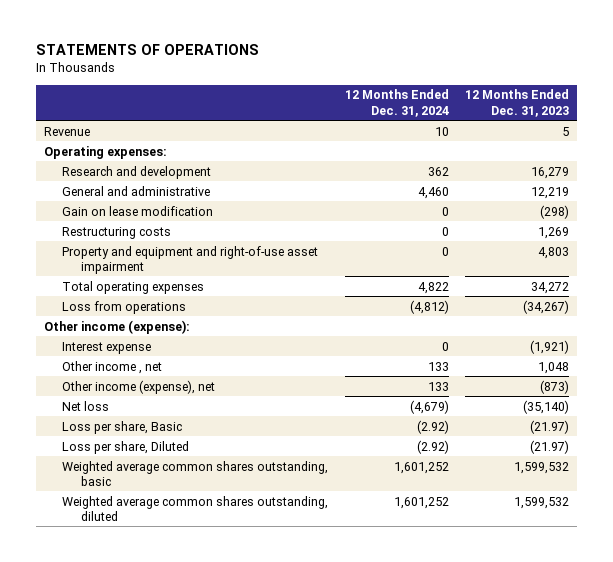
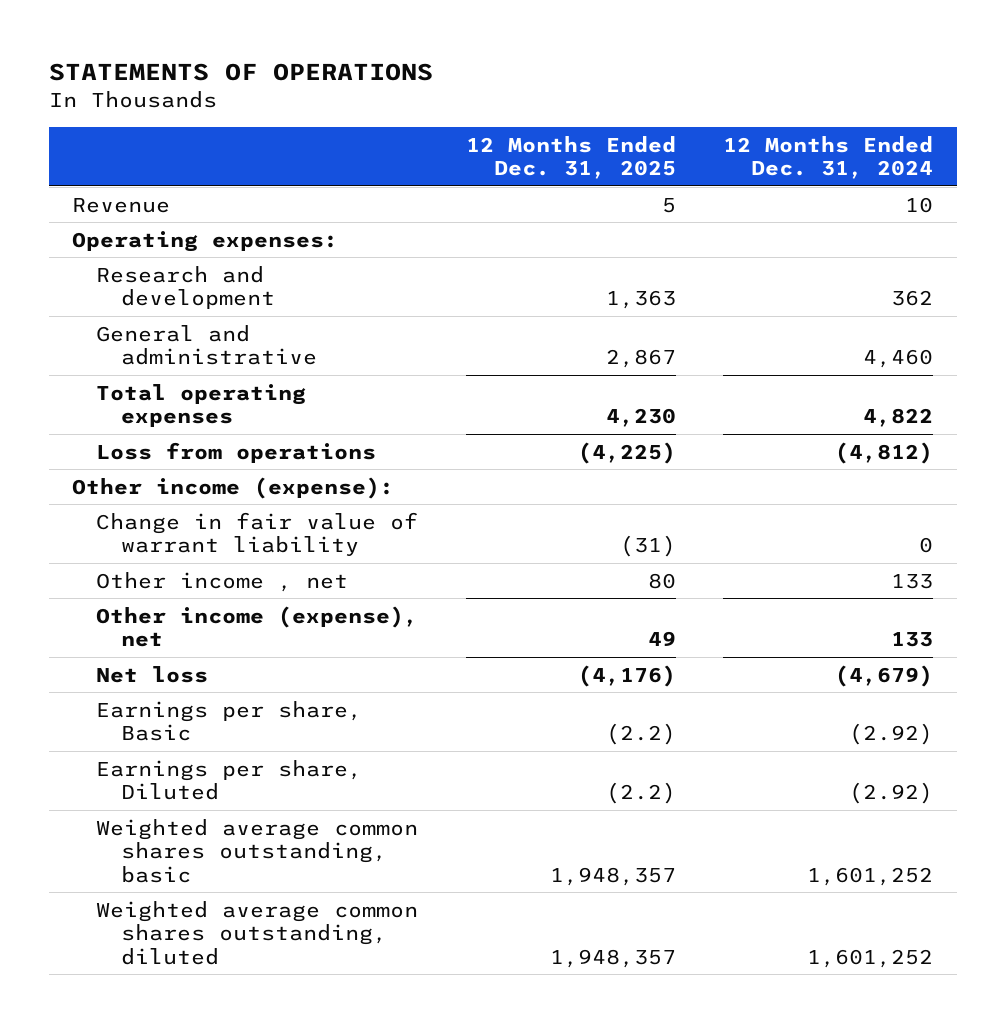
- | 12 Months Ended Dec. 31, 2024 | 12 Months Ended Dec. 31, 2023
+ | 12 Months Ended Dec. 31, 2025 | 12 Months Ended Dec. 31, 2024
- Gain on lease modification | 0 | (298)
- Restructuring costs | 0 | 1,269
- Property and equipment and right-of-use asset impairment | 0 | 4,803
- Interest expense | 0 | (1,921)
+ Change in fair value of warrant liability | (31) | 0
- Loss per share, Basic | (2.92) | (21.97)
- Loss per share, Diluted | (2.92) | (21.97)
+ Earnings per share, Basic | (2.2) | (2.92)
+ Earnings per share, Diluted | (2.2) | (2.92)

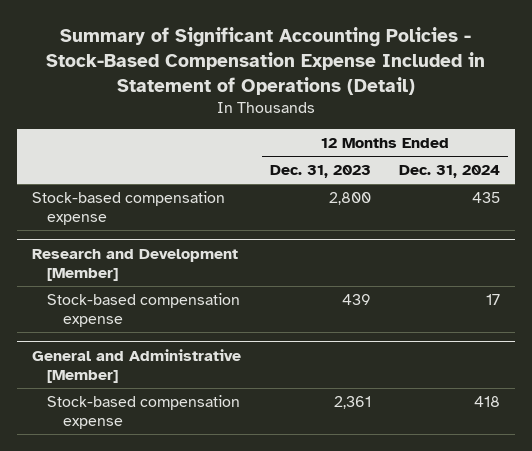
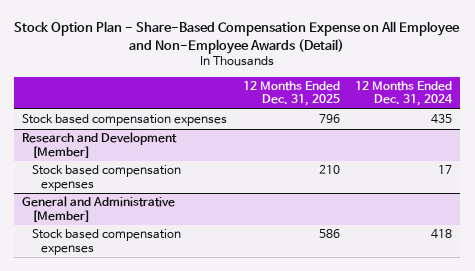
- Summary of Significant Accounting Policies - Stock-Based Compensation Expense Included in Statement of Operations (Detail)
+ Stock Option Plan - Share-Based Compensation Expense on All Employee and Non-Employee Awards (Detail)
- | 12 Months Ended Dec. 31, 2023 | 12 Months Ended Dec. 31, 2024
+ | 12 Months Ended Dec. 31, 2025 | 12 Months Ended Dec. 31, 2024
- Stock-based compensation expense | 2,800 | 435
+ Stock based compensation expenses | 796 | 435
@ Research and Development [Member]
- Stock-based compensation expense | 439 | 17
+ Stock based compensation expenses | 210 | 17
@ General and Administrative [Member]
- Stock-based compensation expense | 2,361 | 418
+ Stock based compensation expenses | 586 | 418

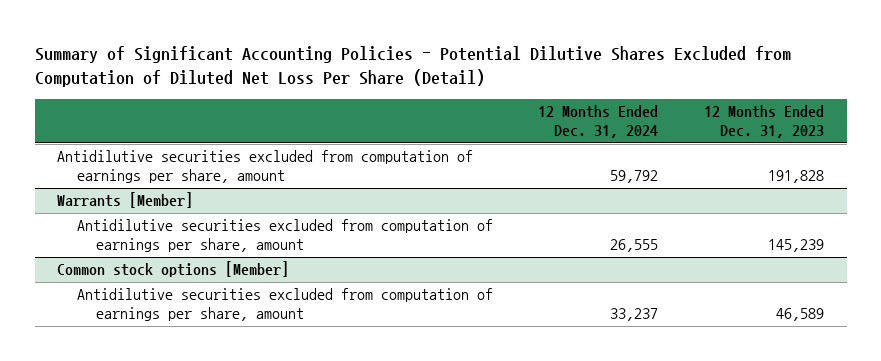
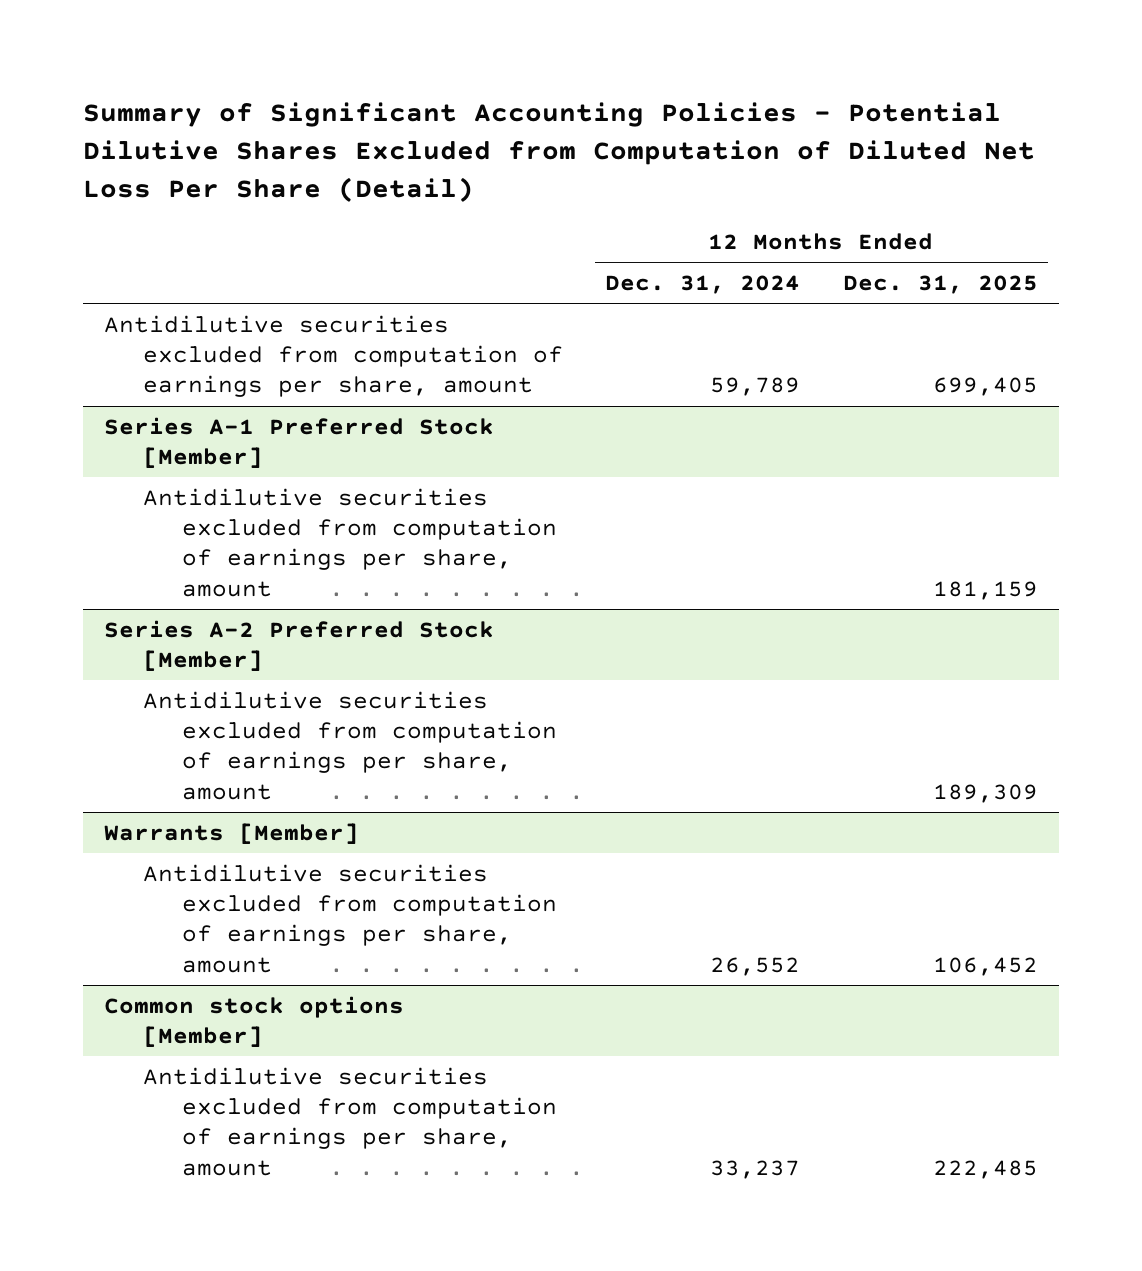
- | 12 Months Ended Dec. 31, 2024 | 12 Months Ended Dec. 31, 2023
+ | 12 Months Ended Dec. 31, 2024 | 12 Months Ended Dec. 31, 2025
- Antidilutive securities excluded from computation of earnings per share, amount | 59,792 | 191,828
+ Antidilutive securities excluded from computation of earnings per share, amount | 59,789 | 699,405
+ Series A-1 Preferred Stock [Member]
+ Antidilutive securities excluded from computation of earnings per share, amount | | 181,159
+ Series A-2 Preferred Stock [Member]
+ Antidilutive securities excluded from computation of earnings per share, amount | | 189,309
@ Warrants [Member]
- Antidilutive securities excluded from computation of earnings per share, amount | 26,555 | 145,239
+ Antidilutive securities excluded from computation of earnings per share, amount | 26,552 | 106,452

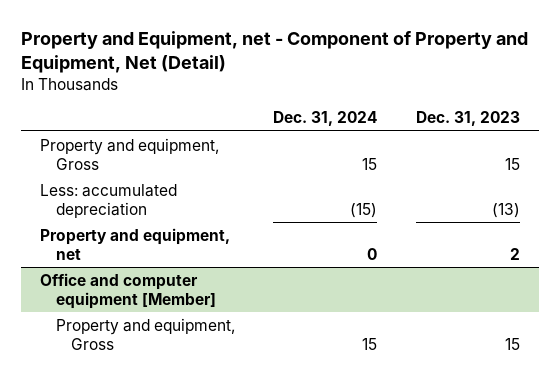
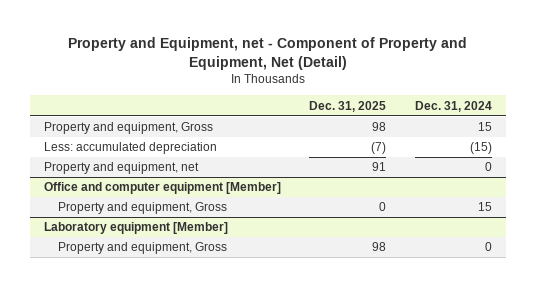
- | Dec. 31, 2024 | Dec. 31, 2023
+ | Dec. 31, 2025 | Dec. 31, 2024
+ Laboratory equipment [Member]
+ Property and equipment, Gross | 98 | 0

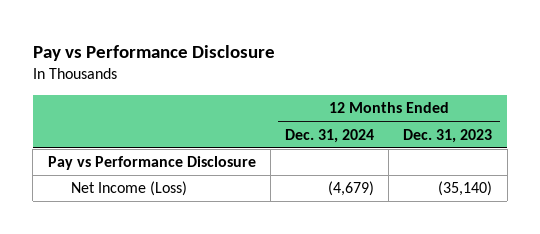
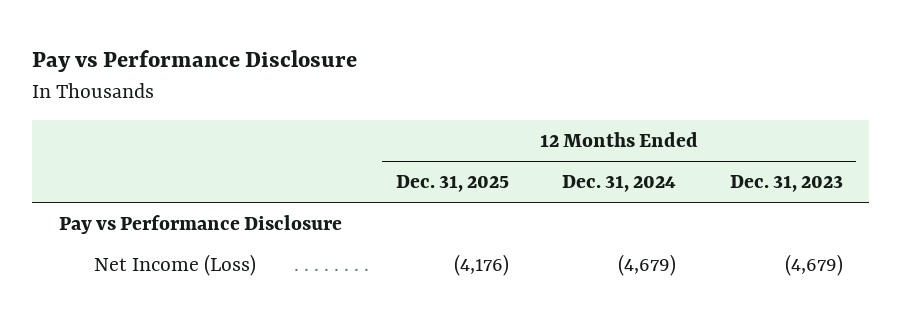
- | 12 Months Ended Dec. 31, 2024 | 12 Months Ended Dec. 31, 2023
+ | 12 Months Ended Dec. 31, 2025 | 12 Months Ended Dec. 31, 2024 | 12 Months Ended Dec. 31, 2023
- Net Income (Loss) | (4,679) | (35,140)
+ Net Income (Loss) | (4,176) | (4,679) | (4,679)

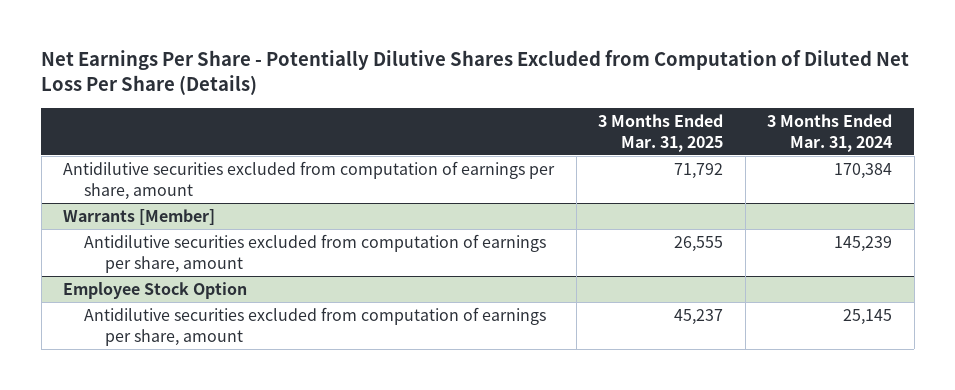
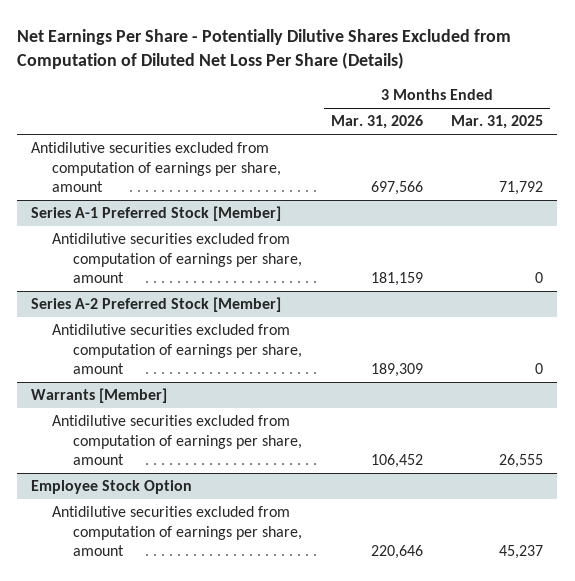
- | 3 Months Ended Mar. 31, 2025 | 3 Months Ended Mar. 31, 2024
+ | 3 Months Ended Mar. 31, 2026 | 3 Months Ended Mar. 31, 2025
+ Series A-1 Preferred Stock [Member]
+ Antidilutive securities excluded from computation of earnings per share, amount | 181,159 | 0
+ Series A-2 Preferred Stock [Member]
+ Antidilutive securities excluded from computation of earnings per share, amount | 189,309 | 0

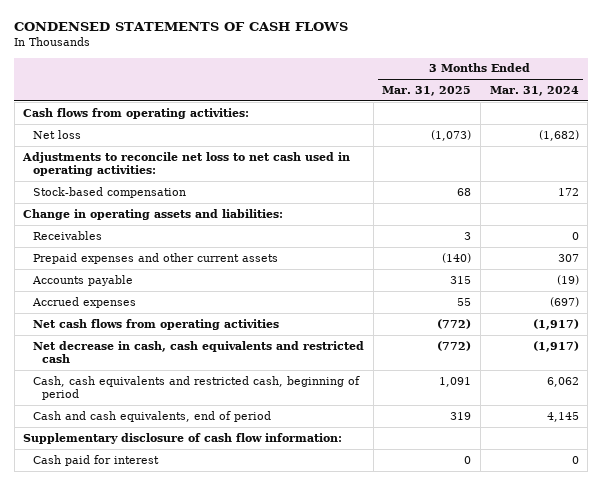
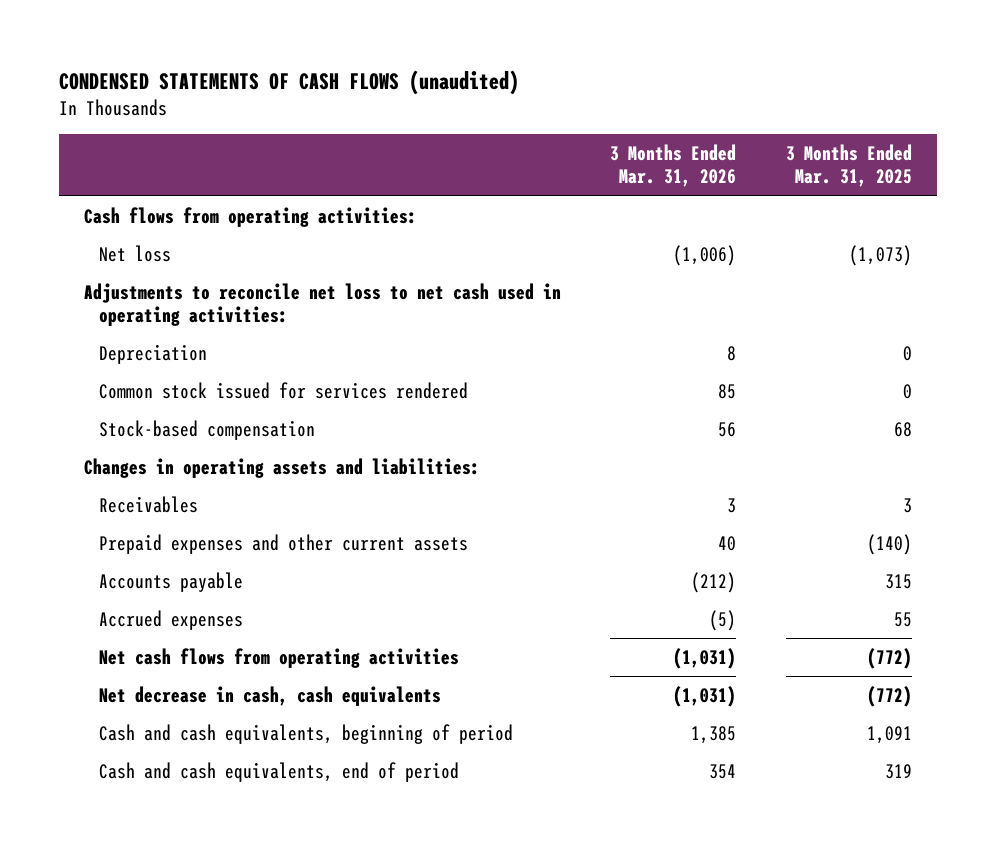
- CONDENSED STATEMENTS OF CASH FLOWS
+ CONDENSED STATEMENTS OF CASH FLOWS (unaudited)
- | 3 Months Ended Mar. 31, 2025 | 3 Months Ended Mar. 31, 2024
+ | 3 Months Ended Mar. 31, 2026 | 3 Months Ended Mar. 31, 2025
+ Depreciation | 8 | 0
+ Common stock issued for services rendered | 85 | 0
- Change in operating assets and liabilities:
+ Changes in operating assets and liabilities:
- Net decrease in cash, cash equivalents and restricted cash | (772) | (1,917)
- Cash, cash equivalents and restricted cash, beginning of period | 1,091 | 6,062
+ Net decrease in cash, cash equivalents | (1,031) | (772)
+ Cash and cash equivalents, beginning of period | 1,385 | 1,091
- Supplementary disclosure of cash flow information:
- Cash paid for interest | 0 | 0

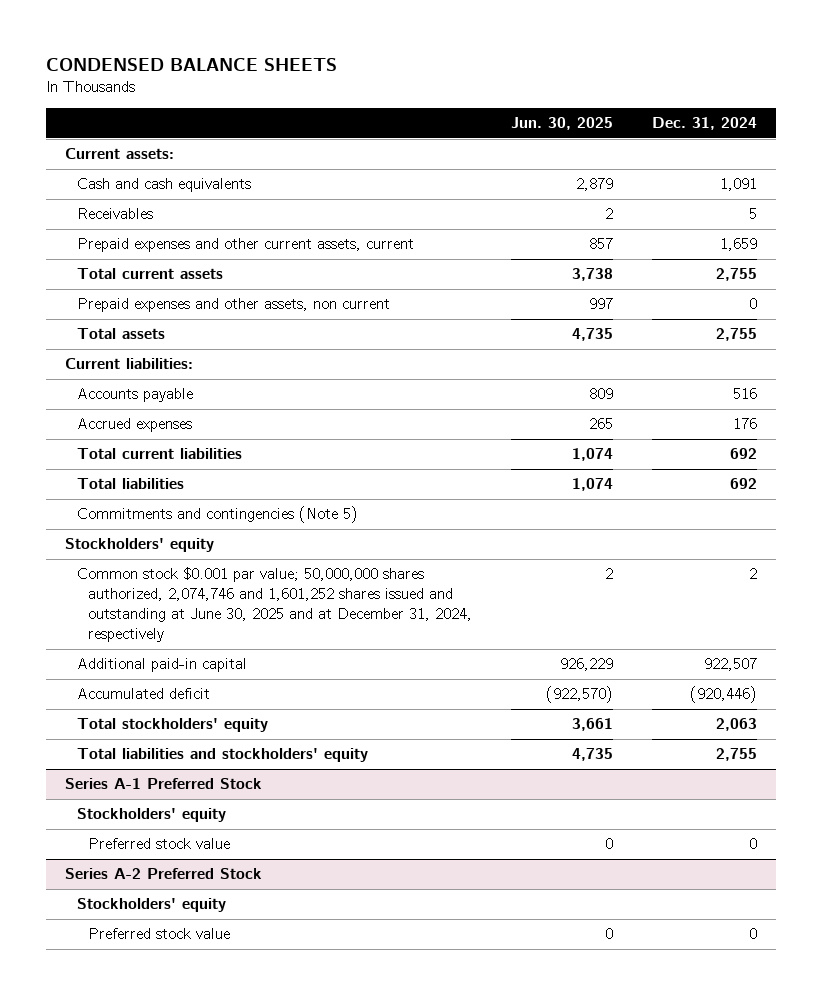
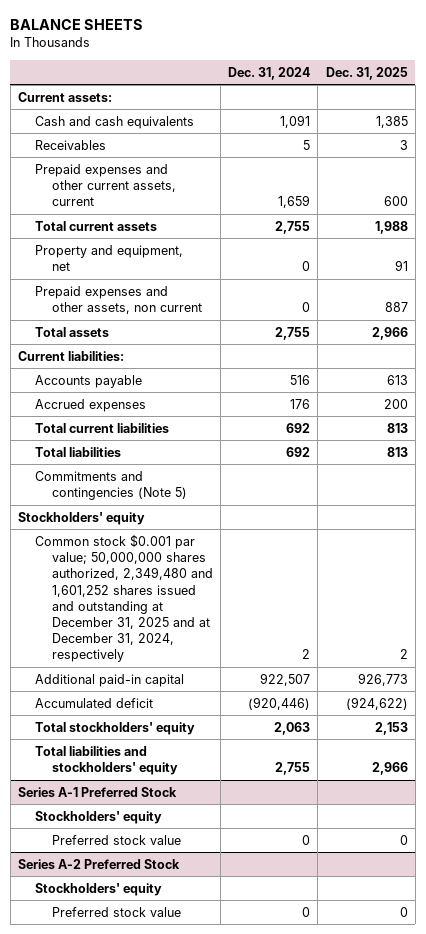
- CONDENSED BALANCE SHEETS
+ BALANCE SHEETS
- | Jun. 30, 2025 | Dec. 31, 2024
+ | Dec. 31, 2024 | Dec. 31, 2025
+ Property and equipment, net | 0 | 91
- Common stock $0.001 par value; 50,000,000 shares authorized, 2,074,746 and 1,601,252 shares issued and outstanding at June 30, 2025 and at December 31, 2024, respectively | 2 | 2
+ Common stock $0.001 par value; 50,000,000 shares authorized, 2,349,480 and 1,601,252 shares issued and outstanding at December 31, 2025 and at December 31, 2024, respectively | 2 | 2

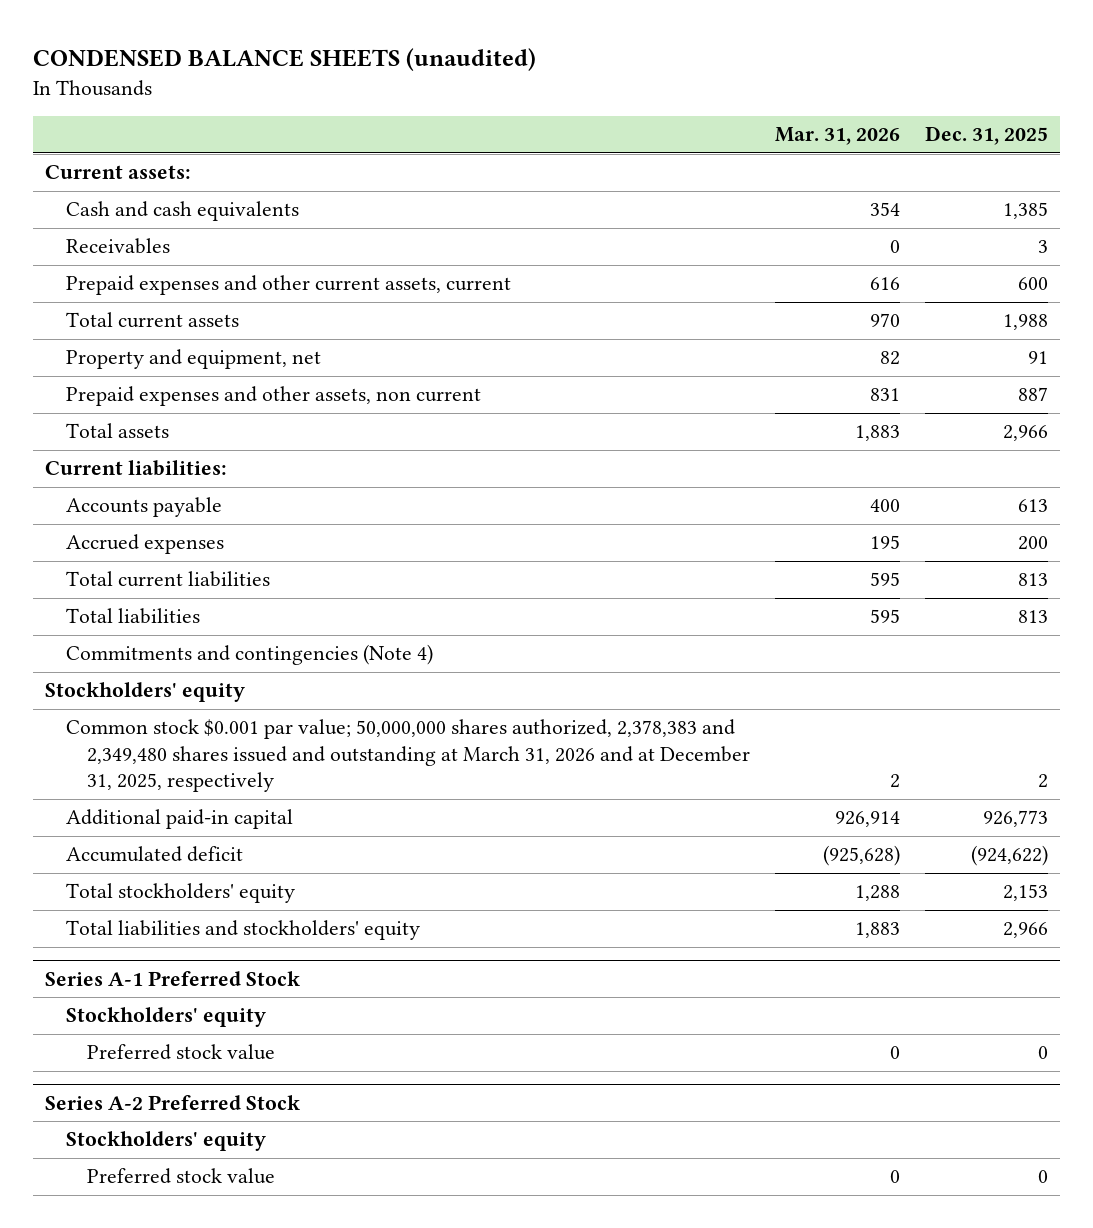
- BALANCE SHEETS
+ CONDENSED BALANCE SHEETS (unaudited)
- | Dec. 31, 2024 | Dec. 31, 2025
+ | Mar. 31, 2026 | Dec. 31, 2025
- Commitments and contingencies (Note 5)
+ Commitments and contingencies (Note 4)
- Common stock $0.001 par value; 50,000,000 shares authorized, 2,349,480 and 1,601,252 shares issued and outstanding at December 31, 2025 and at December 31, 2024, respectively | 2 | 2
+ Common stock $0.001 par value; 50,000,000 shares authorized, 2,378,383 and 2,349,480 shares issued and outstanding at March 31, 2026 and at December 31, 2025, respectively | 2 | 2

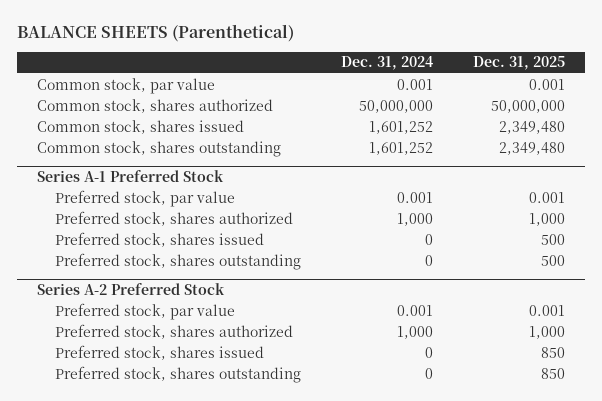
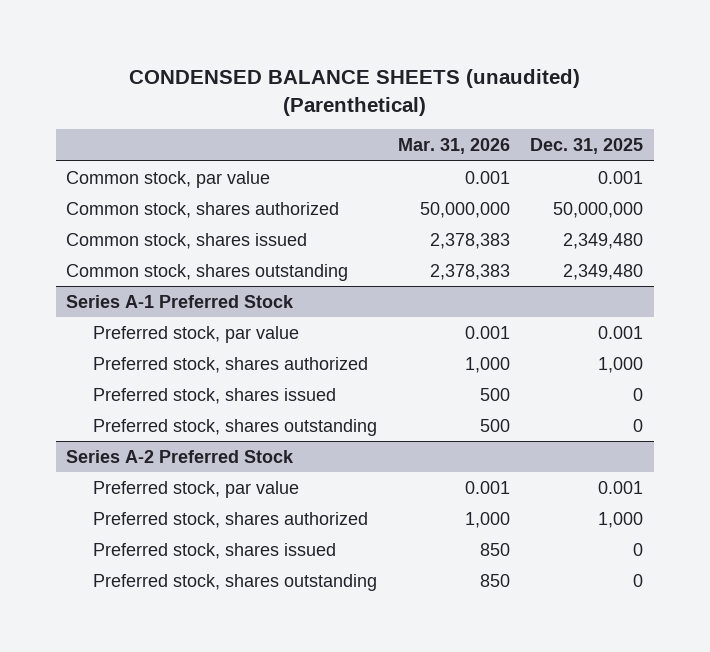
- BALANCE SHEETS (Parenthetical)
+ CONDENSED BALANCE SHEETS (unaudited) (Parenthetical)
- | Dec. 31, 2024 | Dec. 31, 2025
+ | Mar. 31, 2026 | Dec. 31, 2025
@ Series A-1 Preferred Stock
- Preferred stock, shares issued | 0 | 500
- Preferred stock, shares outstanding | 0 | 500
+ Preferred stock, shares issued | 500 | 0
+ Preferred stock, shares outstanding | 500 | 0
@ Series A-2 Preferred Stock
- Preferred stock, shares issued | 0 | 850
- Preferred stock, shares outstanding | 0 | 850
+ Preferred stock, shares issued | 850 | 0
+ Preferred stock, shares outstanding | 850 | 0

